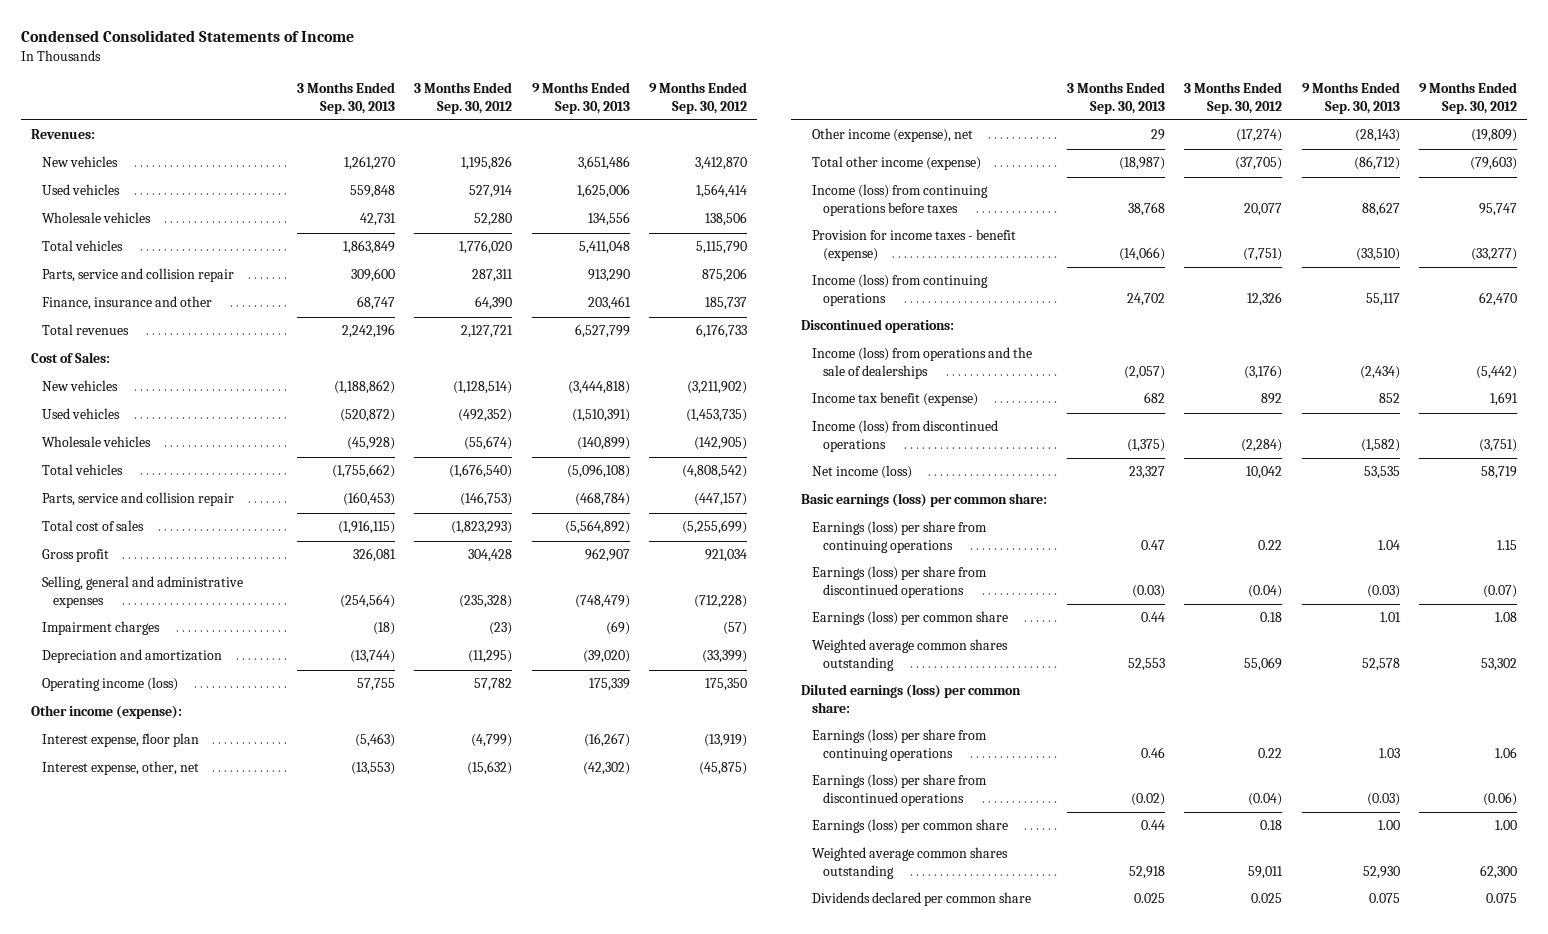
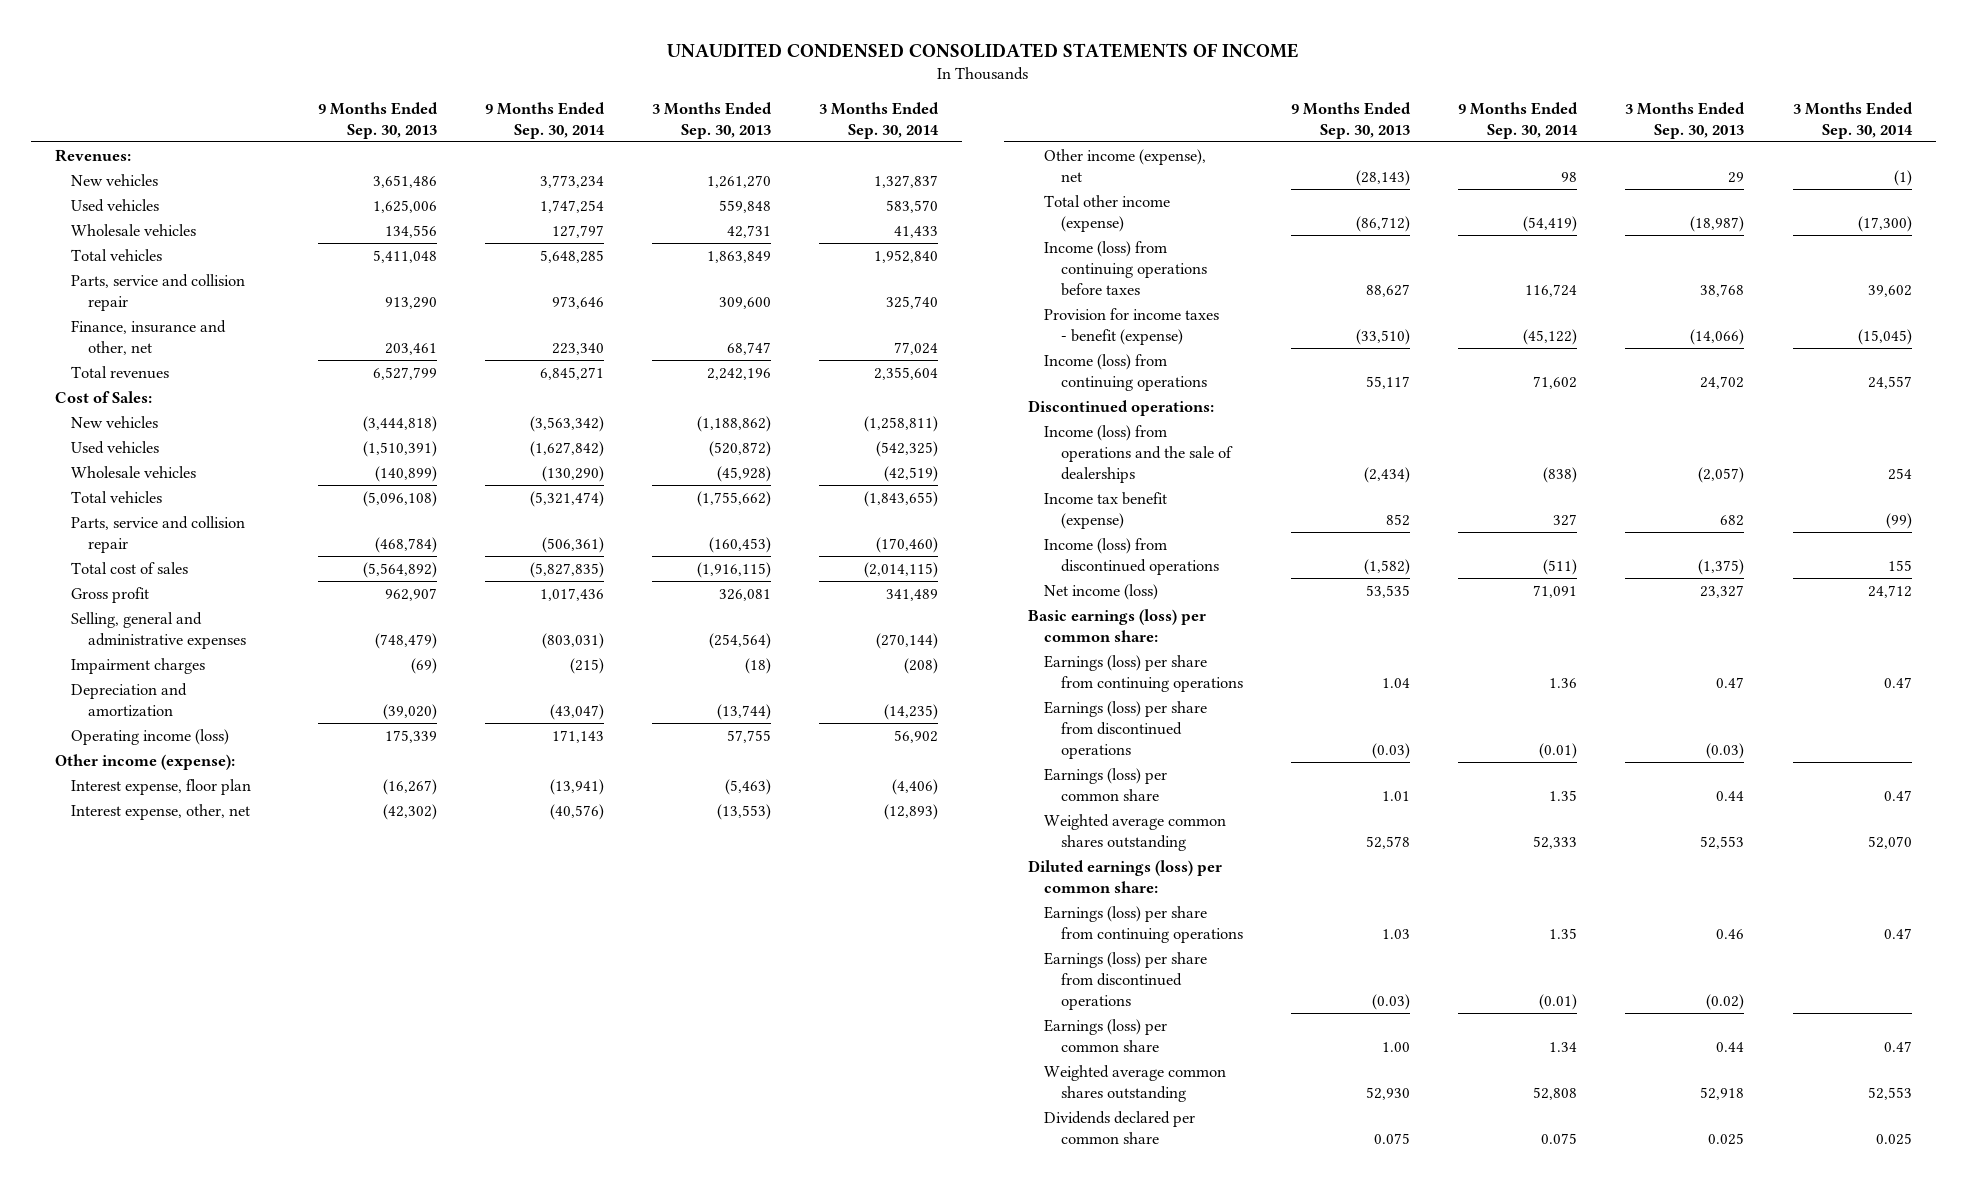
- Condensed Consolidated Statements of Income
+ UNAUDITED CONDENSED CONSOLIDATED STATEMENTS OF INCOME
- | 3 Months Ended Sep. 30, 2013 | 3 Months Ended Sep. 30, 2012 | 9 Months Ended Sep. 30, 2013 | 9 Months Ended Sep. 30, 2012
+ | 9 Months Ended Sep. 30, 2013 | 9 Months Ended Sep. 30, 2014 | 3 Months Ended Sep. 30, 2013 | 3 Months Ended Sep. 30, 2014
- Finance, insurance and other | 68,747 | 64,390 | 203,461 | 185,737
+ Finance, insurance and other, net | 203,461 | 223,340 | 68,747 | 77,024

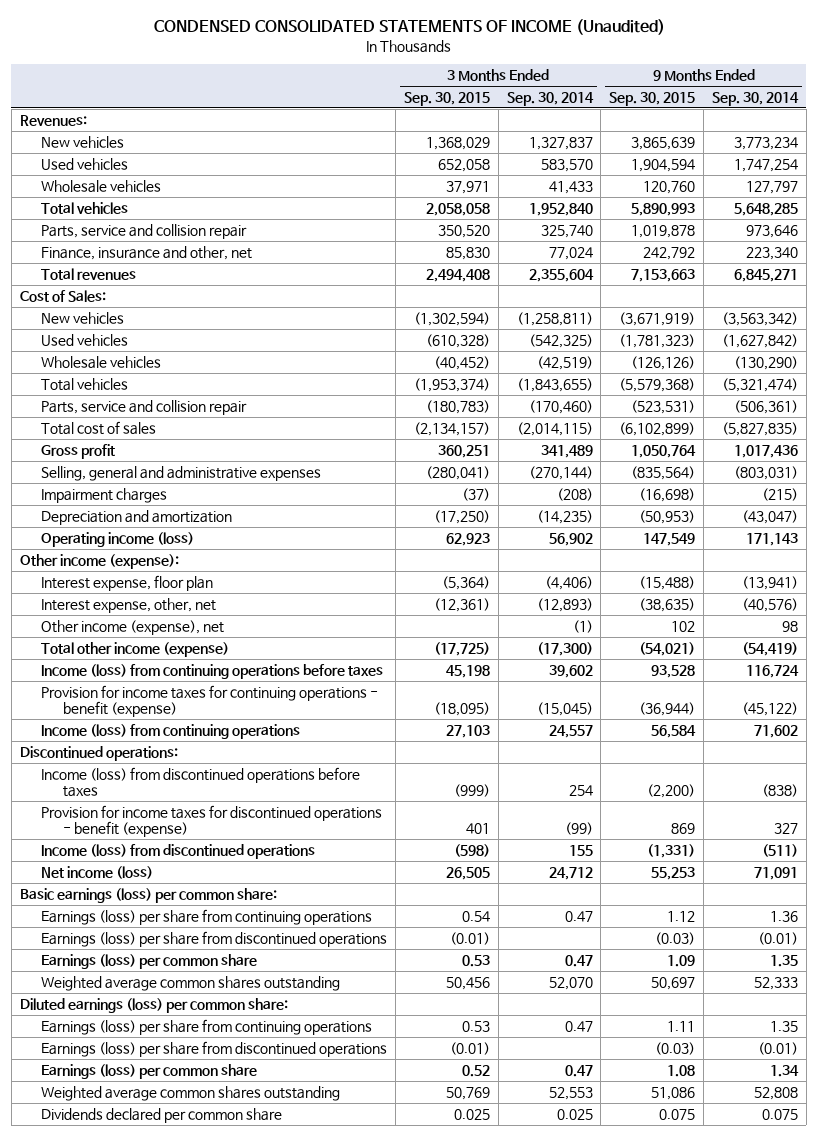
- UNAUDITED CONDENSED CONSOLIDATED STATEMENTS OF INCOME
+ CONDENSED CONSOLIDATED STATEMENTS OF INCOME (Unaudited)
- | 9 Months Ended Sep. 30, 2013 | 9 Months Ended Sep. 30, 2014 | 3 Months Ended Sep. 30, 2013 | 3 Months Ended Sep. 30, 2014
+ | 3 Months Ended Sep. 30, 2015 | 3 Months Ended Sep. 30, 2014 | 9 Months Ended Sep. 30, 2015 | 9 Months Ended Sep. 30, 2014
- Provision for income taxes - benefit (expense) | (33,510) | (45,122) | (14,066) | (15,045)
+ Provision for income taxes for continuing operations - benefit (expense) | (18,095) | (15,045) | (36,944) | (45,122)
- Income (loss) from operations and the sale of dealerships | (2,434) | (838) | (2,057) | 254
- Income tax benefit (expense) | 852 | 327 | 682 | (99)
+ Income (loss) from discontinued operations before taxes | (999) | 254 | (2,200) | (838)
+ Provision for income taxes for discontinued operations - benefit (expense) | 401 | (99) | 869 | 327

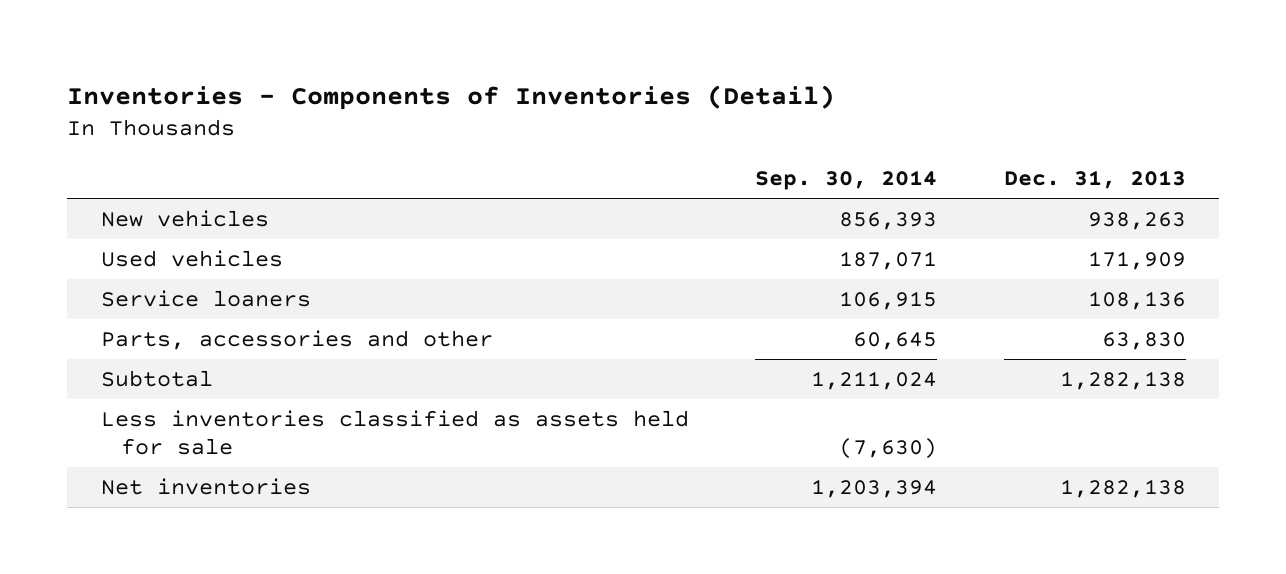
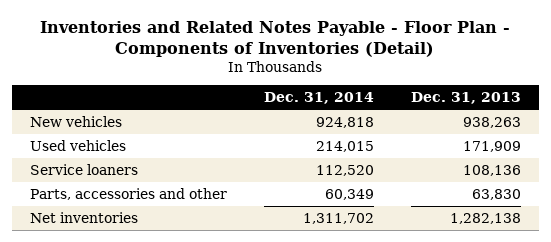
- Inventories - Components of Inventories (Detail)
+ Inventories and Related Notes Payable - Floor Plan - Components of Inventories (Detail)
- | Sep. 30, 2014 | Dec. 31, 2013
+ | Dec. 31, 2014 | Dec. 31, 2013
- Subtotal | 1,211,024 | 1,282,138
- Less inventories classified as assets held for sale | (7,630) |

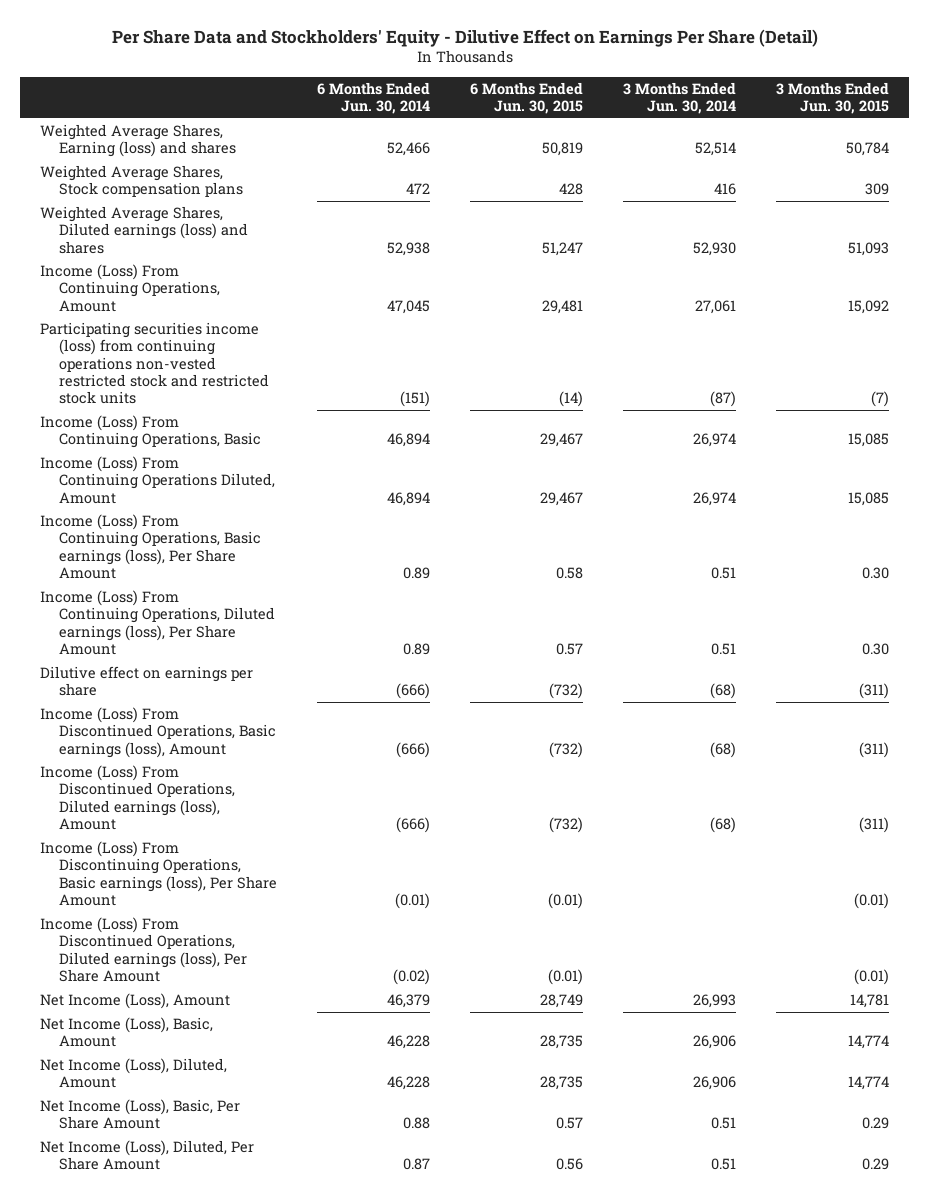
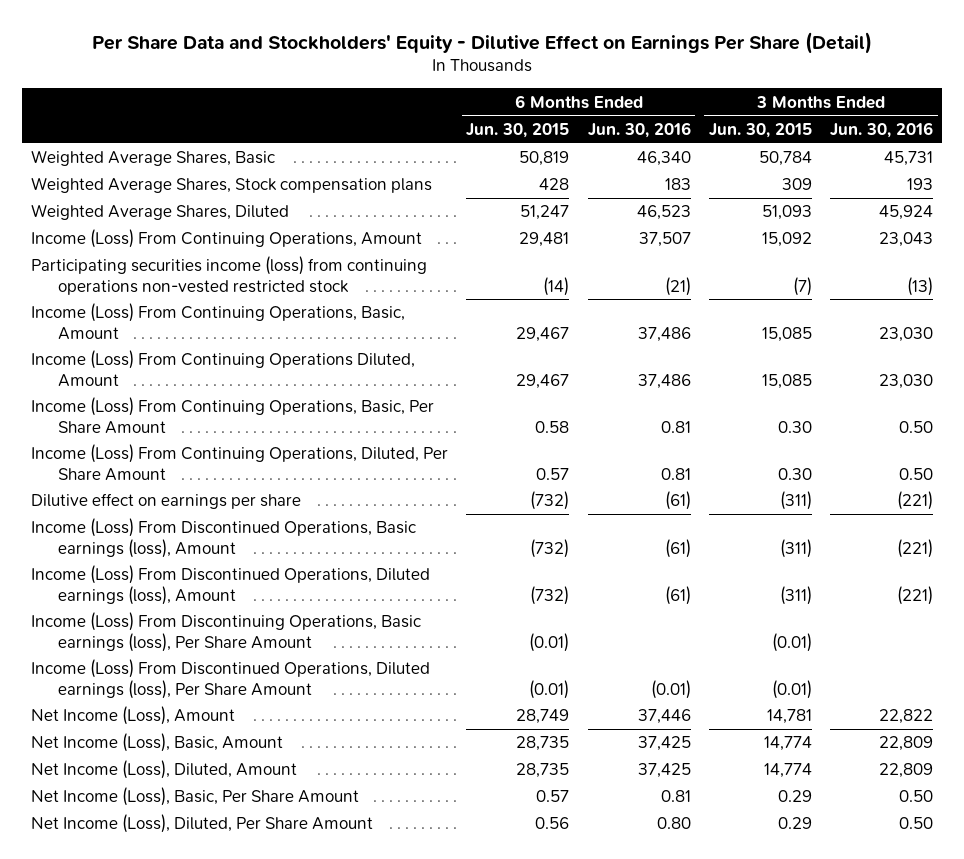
- | 6 Months Ended Jun. 30, 2014 | 6 Months Ended Jun. 30, 2015 | 3 Months Ended Jun. 30, 2014 | 3 Months Ended Jun. 30, 2015
+ | 6 Months Ended Jun. 30, 2015 | 6 Months Ended Jun. 30, 2016 | 3 Months Ended Jun. 30, 2015 | 3 Months Ended Jun. 30, 2016
- Weighted Average Shares, Earning (loss) and shares | 52,466 | 50,819 | 52,514 | 50,784
+ Weighted Average Shares, Basic | 50,819 | 46,340 | 50,784 | 45,731
- Weighted Average Shares, Diluted earnings (loss) and shares | 52,938 | 51,247 | 52,930 | 51,093
+ Weighted Average Shares, Diluted | 51,247 | 46,523 | 51,093 | 45,924
- Participating securities income (loss) from continuing operations non-vested restricted stock and restricted stock units | (151) | (14) | (87) | (7)
- Income (Loss) From Continuing Operations, Basic | 46,894 | 29,467 | 26,974 | 15,085
+ Participating securities income (loss) from continuing operations non-vested restricted stock | (14) | (21) | (7) | (13)
+ Income (Loss) From Continuing Operations, Basic, Amount | 29,467 | 37,486 | 15,085 | 23,030
- Income (Loss) From Continuing Operations, Basic earnings (loss), Per Share Amount | 0.89 | 0.58 | 0.51 | 0.30
- Income (Loss) From Continuing Operations, Diluted earnings (loss), Per Share Amount | 0.89 | 0.57 | 0.51 | 0.30
+ Income (Loss) From Continuing Operations, Basic, Per Share Amount | 0.58 | 0.81 | 0.30 | 0.50
+ Income (Loss) From Continuing Operations, Diluted, Per Share Amount | 0.57 | 0.81 | 0.30 | 0.50

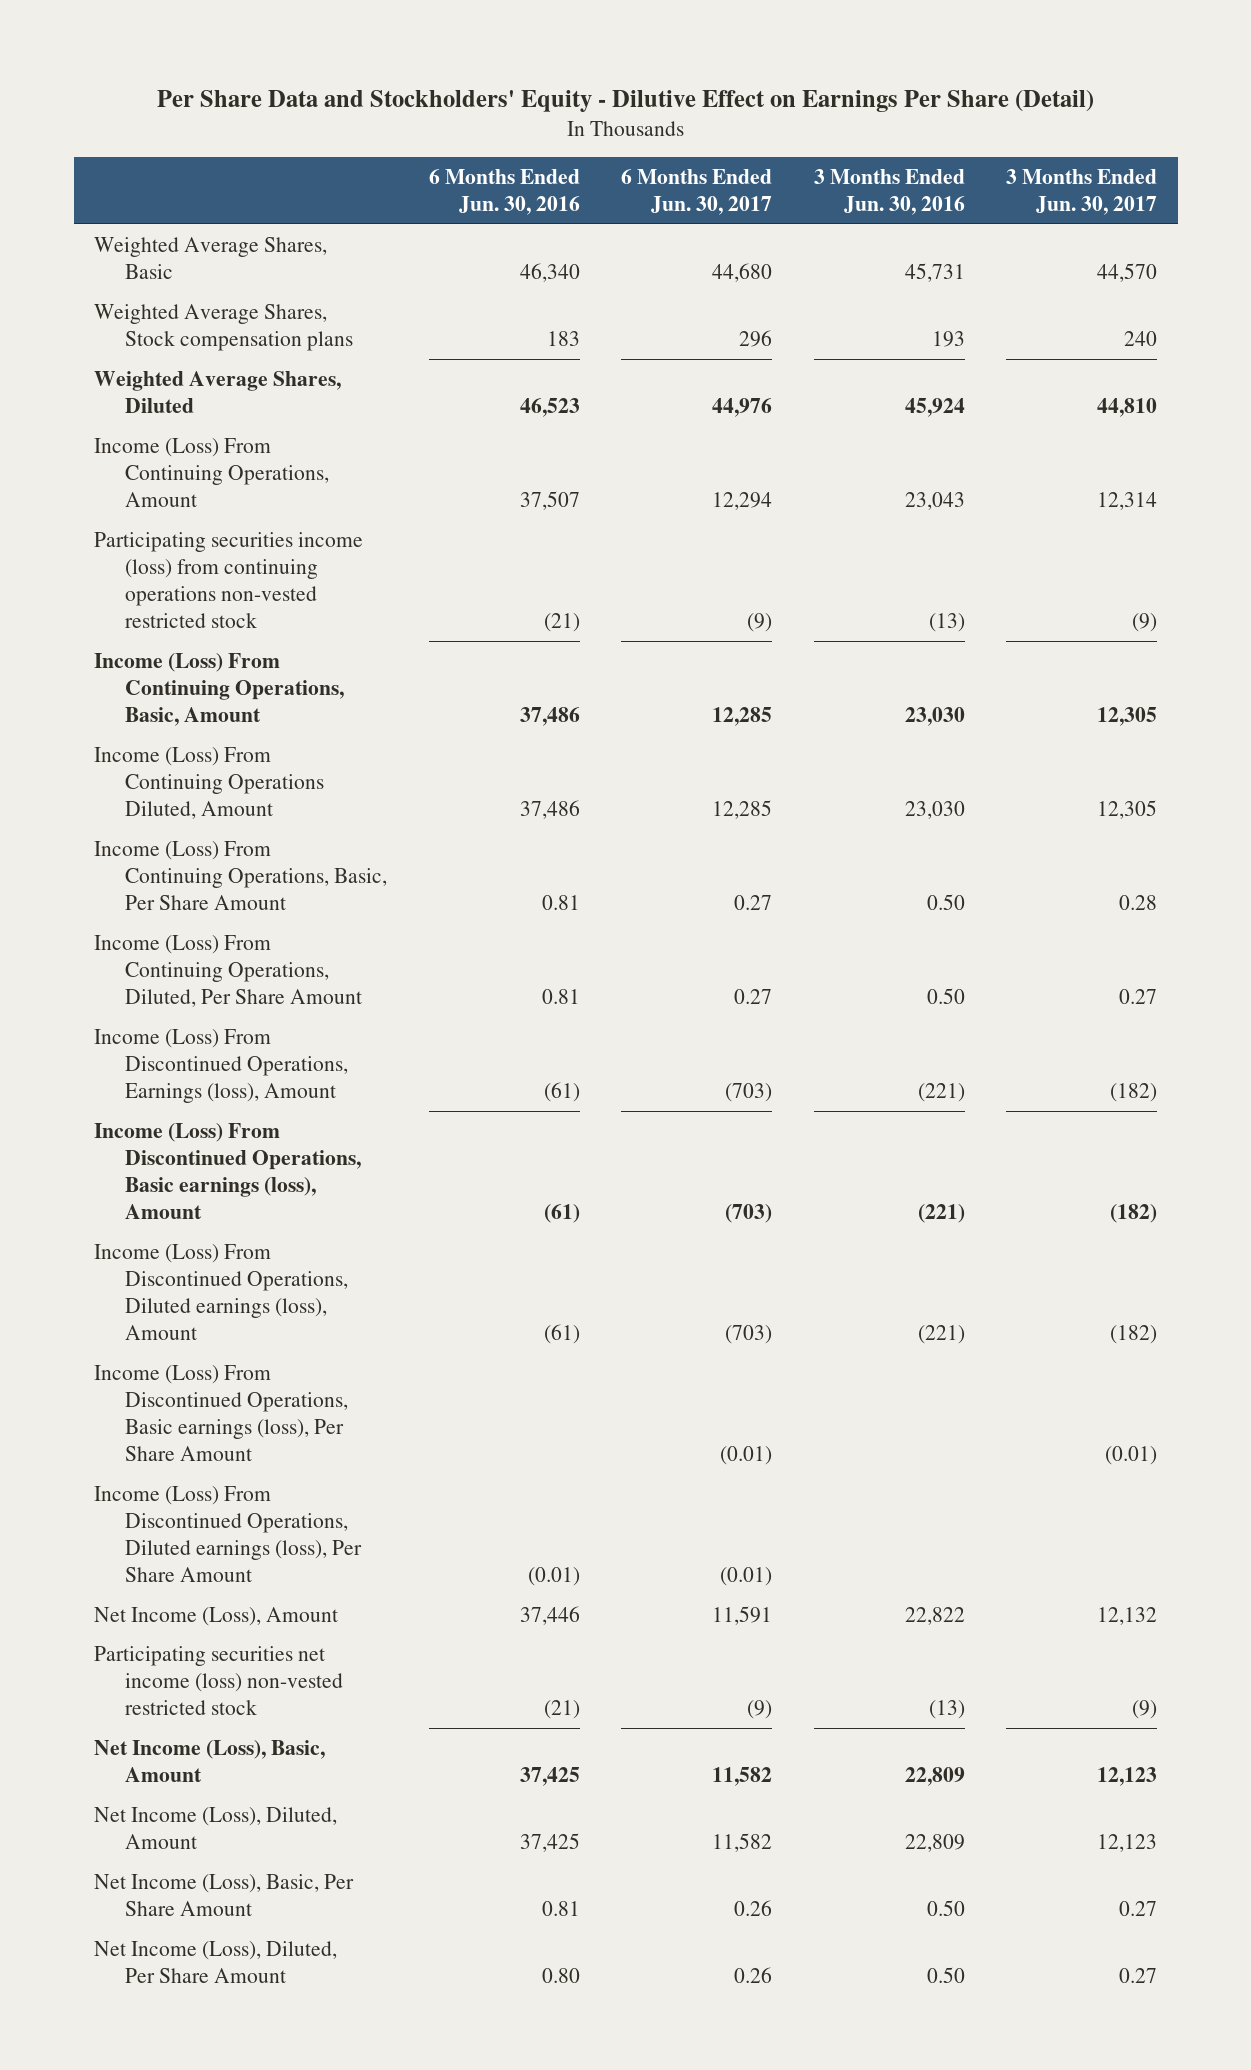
- | 6 Months Ended Jun. 30, 2015 | 6 Months Ended Jun. 30, 2016 | 3 Months Ended Jun. 30, 2015 | 3 Months Ended Jun. 30, 2016
+ | 6 Months Ended Jun. 30, 2016 | 6 Months Ended Jun. 30, 2017 | 3 Months Ended Jun. 30, 2016 | 3 Months Ended Jun. 30, 2017
- Dilutive effect on earnings per share | (732) | (61) | (311) | (221)
+ Income (Loss) From Discontinued Operations, Earnings (loss), Amount | (61) | (703) | (221) | (182)
- Income (Loss) From Discontinuing Operations, Basic earnings (loss), Per Share Amount | (0.01) | | (0.01) |
+ Income (Loss) From Discontinued Operations, Basic earnings (loss), Per Share Amount | | (0.01) | | (0.01)
+ Participating securities net income (loss) non-vested restricted stock | (21) | (9) | (13) | (9)

